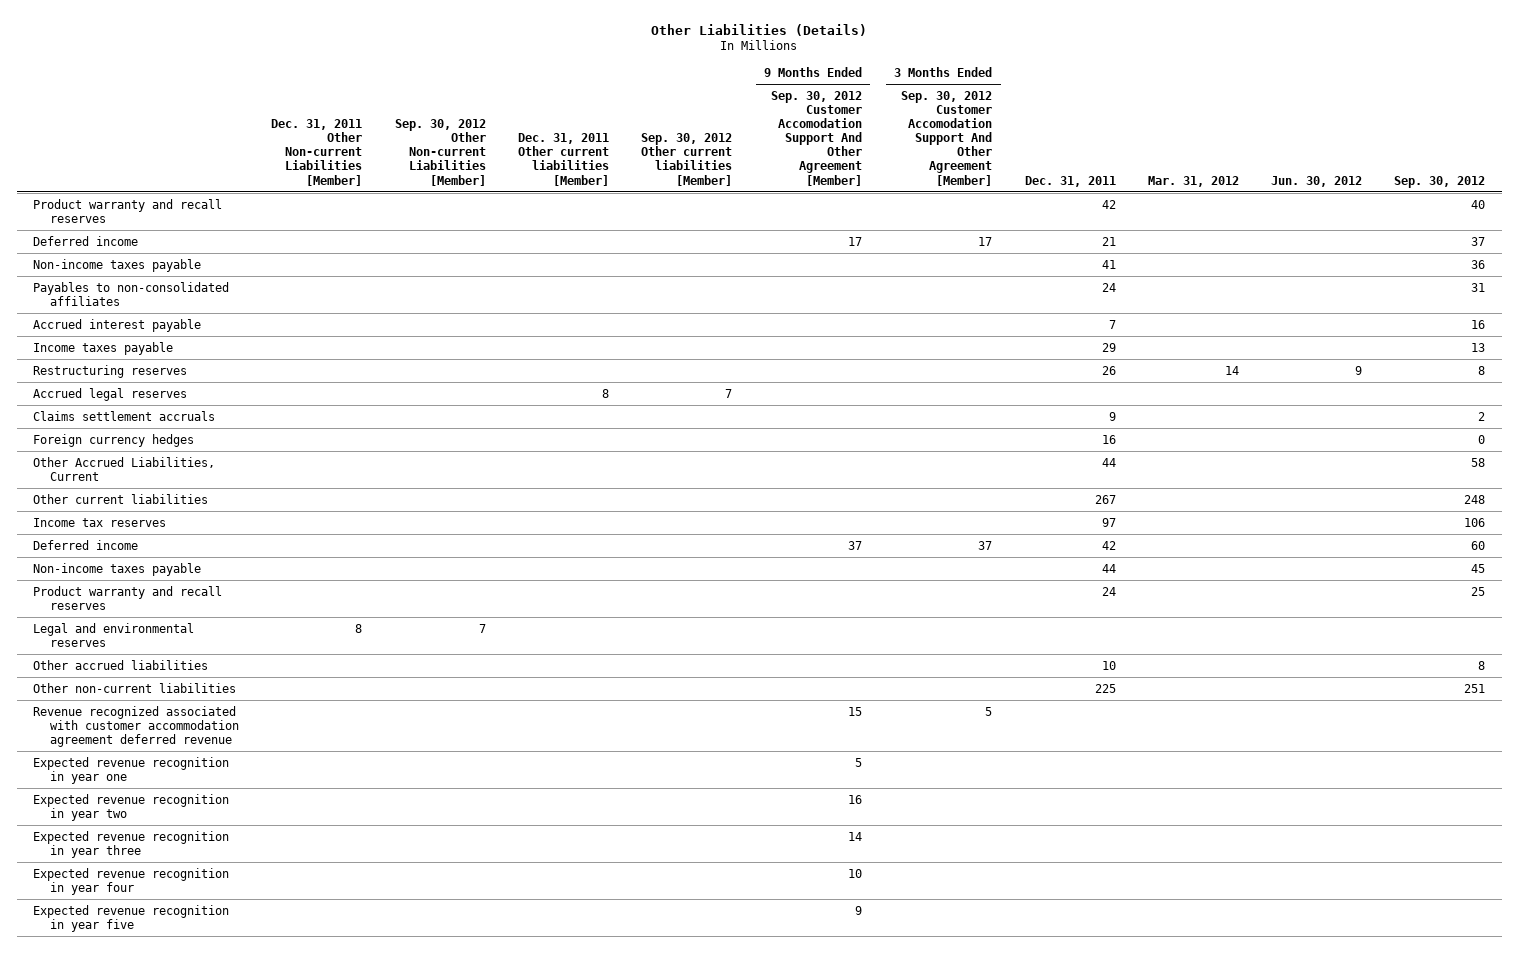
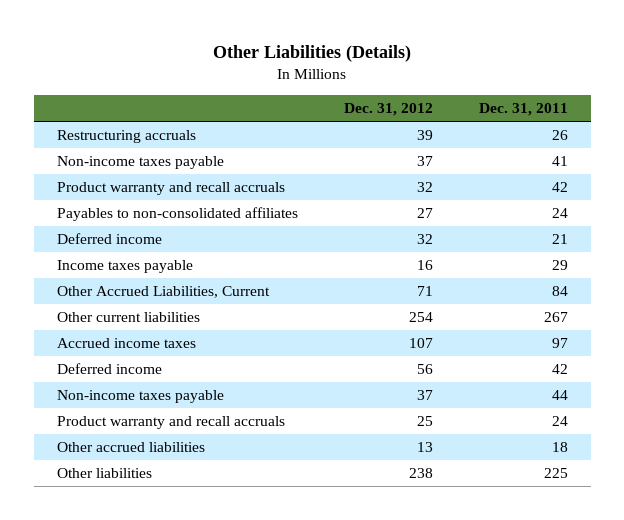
- | Dec. 31, 2011 Other Non-current Liabilities [Member] | Sep. 30, 2012 Other Non-current Liabilities [Member] | Dec. 31, 2011 Other current liabilities [Member] | Sep. 30, 2012 Other current liabilities [Member] | 9 Months Ended Sep. 30, 2012 Customer Accomodation Support And Other Agreement [Member] | 3 Months Ended Sep. 30, 2012 Customer Accomodation Support And Other Agreement [Member] | Dec. 31, 2011 | Mar. 31, 2012 | Jun. 30, 2012 | Sep. 30, 2012
+ | Dec. 31, 2012 | Dec. 31, 2011
- Product warranty and recall reserves | | | | | | | 42 | | | 40
+ Restructuring accruals | 39 | 26
+ Product warranty and recall accruals | 32 | 42
- Accrued interest payable | | | | | | | 7 | | | 16
moved down: Deferred income | 32 | 21
- Restructuring reserves | | | | | | | 26 | 14 | 9 | 8
- Accrued legal reserves | | | 8 | 7 | | | | | |
- Claims settlement accruals | | | | | | | 9 | | | 2
- Foreign currency hedges | | | | | | | 16 | | | 0
- Other Accrued Liabilities, Current | | | | | | | 44 | | | 58
+ Other Accrued Liabilities, Current | 71 | 84
- Income tax reserves | | | | | | | 97 | | | 106
+ Accrued income taxes | 107 | 97
- Product warranty and recall reserves | | | | | | | 24 | | | 25
- Legal and environmental reserves | 8 | 7 | | | | | | | |
- Other accrued liabilities | | | | | | | 10 | | | 8
- Other non-current liabilities | | | | | | | 225 | | | 251
- Revenue recognized associated with customer accommodation agreement deferred revenue | | | | | 15 | 5 | | | |
- Expected revenue recognition in year one | | | | | 5 | | | | |
- Expected revenue recognition in year two | | | | | 16 | | | | |
- Expected revenue recognition in year three | | | | | 14 | | | | |
- Expected revenue recognition in year four | | | | | 10 | | | | |
- Expected revenue recognition in year five | | | | | 9 | | | | |
+ Product warranty and recall accruals | 25 | 24
+ Other accrued liabilities | 13 | 18
+ Other liabilities | 238 | 225

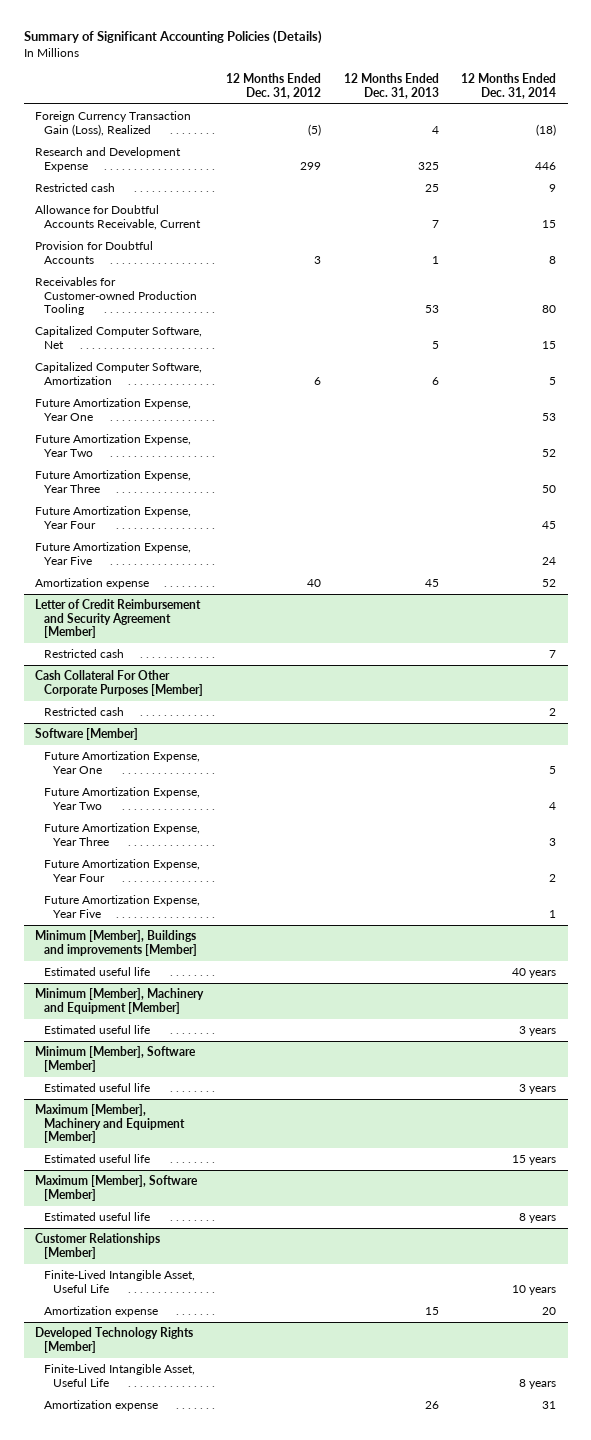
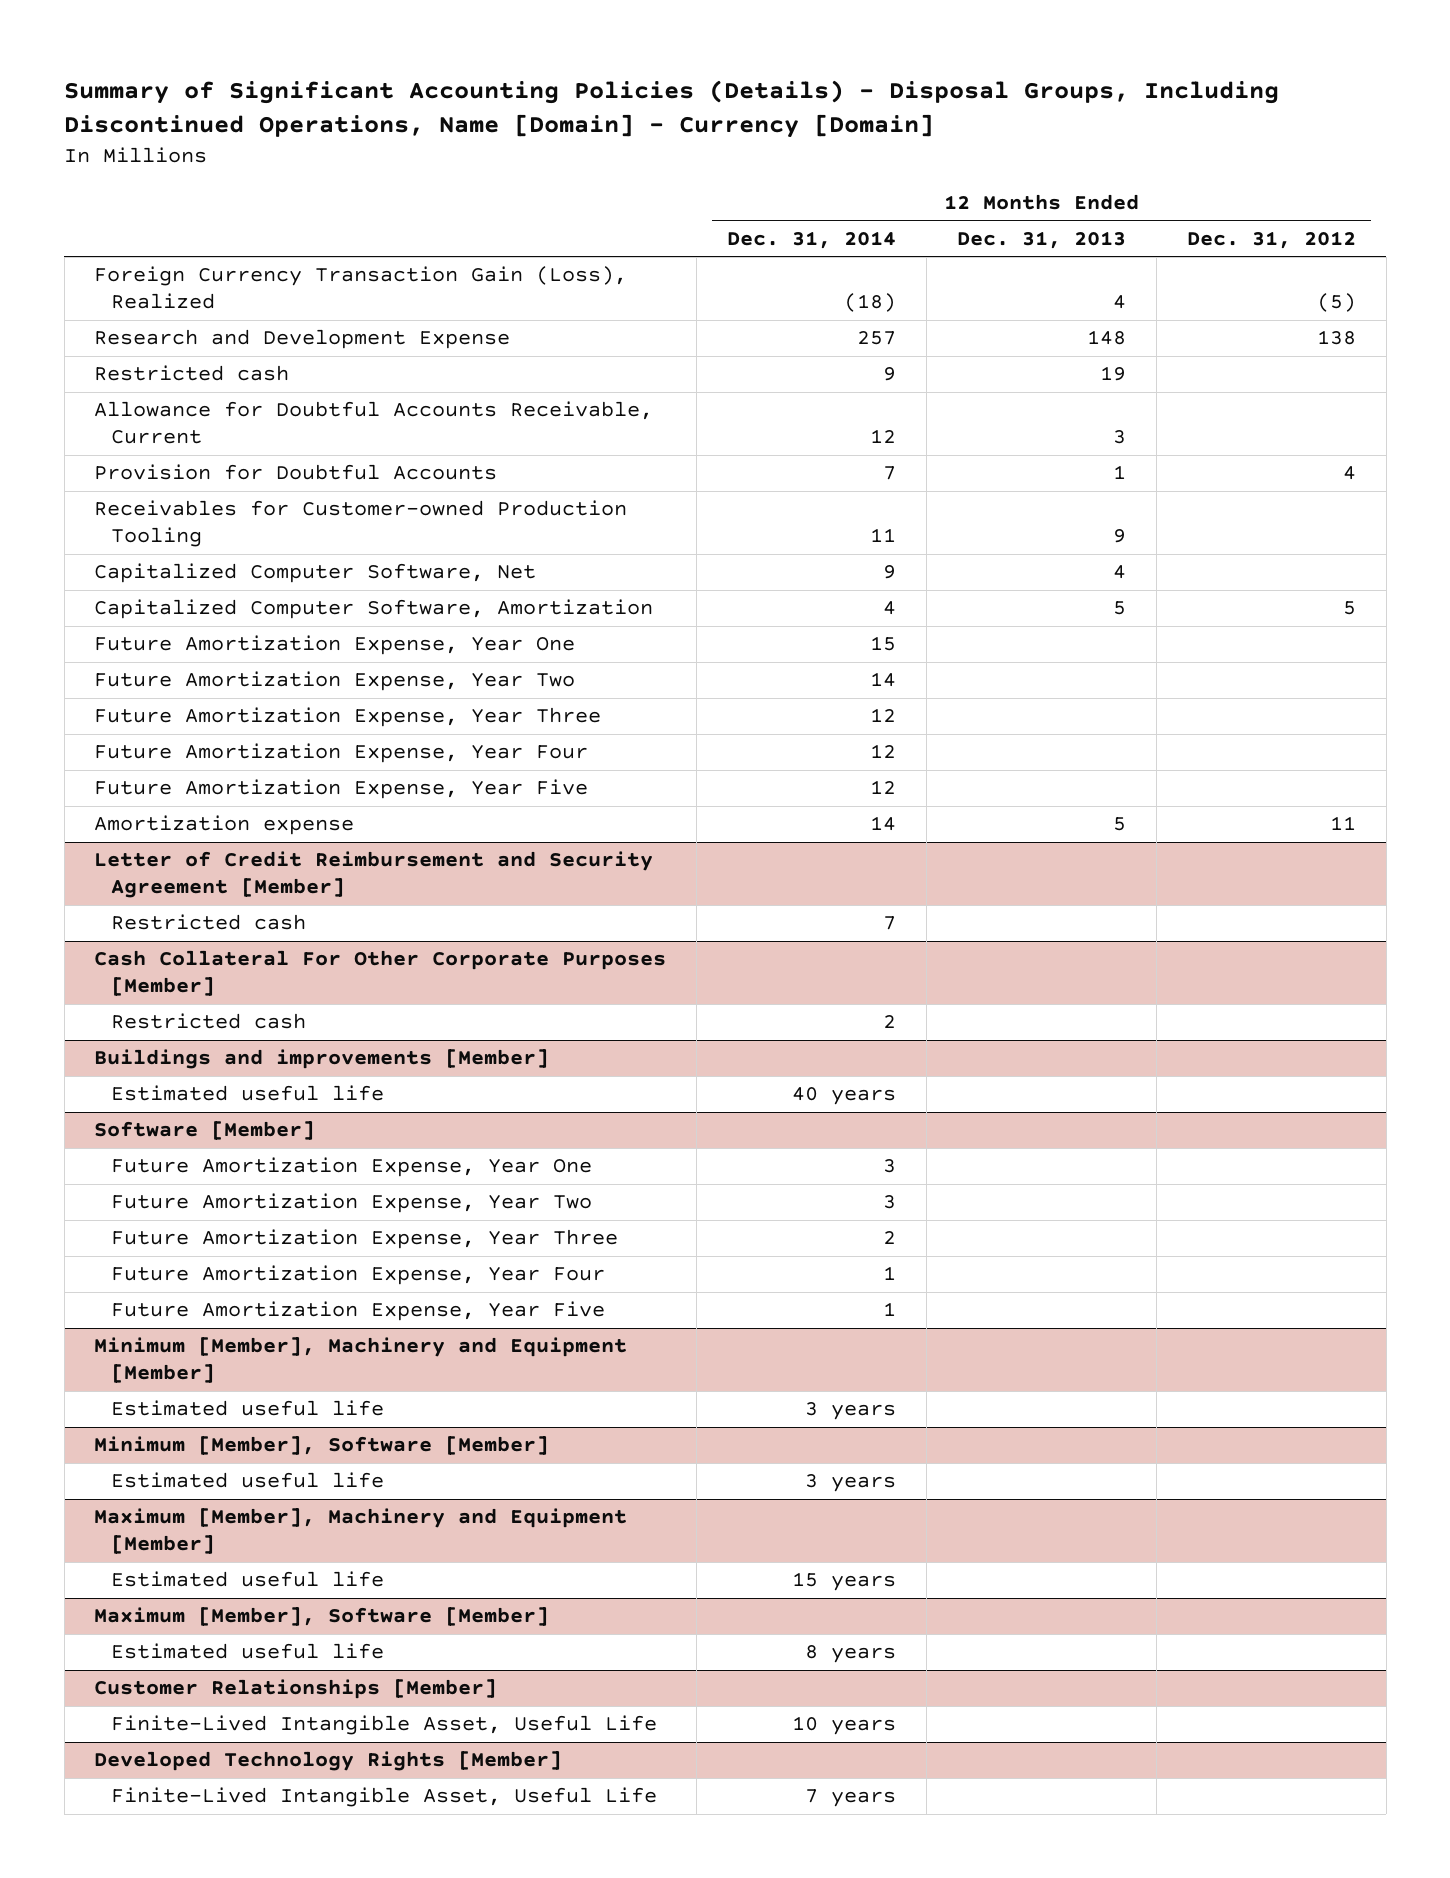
- Summary of Significant Accounting Policies (Details)
+ Summary of Significant Accounting Policies (Details) - Disposal Groups, Including Discontinued Operations, Name [Domain] - Currency [Domain]
- | 12 Months Ended Dec. 31, 2012 | 12 Months Ended Dec. 31, 2013 | 12 Months Ended Dec. 31, 2014
+ | 12 Months Ended Dec. 31, 2014 | 12 Months Ended Dec. 31, 2013 | 12 Months Ended Dec. 31, 2012
- Research and Development Expense | 299 | 325 | 446
- Restricted cash | | 25 | 9
- Allowance for Doubtful Accounts Receivable, Current | | 7 | 15
- Provision for Doubtful Accounts | 3 | 1 | 8
- Receivables for Customer-owned Production Tooling | | 53 | 80
- Capitalized Computer Software, Net | | 5 | 15
- Capitalized Computer Software, Amortization | 6 | 6 | 5
- Future Amortization Expense, Year One | | | 53
- Future Amortization Expense, Year Two | | | 52
- Future Amortization Expense, Year Three | | | 50
- Future Amortization Expense, Year Four | | | 45
- Future Amortization Expense, Year Five | | | 24
- Amortization expense | 40 | 45 | 52
+ Research and Development Expense | 257 | 148 | 138
+ Restricted cash | 9 | 19 |
+ Allowance for Doubtful Accounts Receivable, Current | 12 | 3 |
+ Provision for Doubtful Accounts | 7 | 1 | 4
+ Receivables for Customer-owned Production Tooling | 11 | 9 |
+ Capitalized Computer Software, Net | 9 | 4 |
+ Capitalized Computer Software, Amortization | 4 | 5 | 5
+ Future Amortization Expense, Year One | 15 | |
+ Future Amortization Expense, Year Two | 14 | |
+ Future Amortization Expense, Year Three | 12 | |
+ Future Amortization Expense, Year Four | 12 | |
+ Future Amortization Expense, Year Five | 12 | |
+ Amortization expense | 14 | 5 | 11
+ Buildings and improvements [Member]
+ Estimated useful life | 40 years | |
@ Software [Member]
- Future Amortization Expense, Year One | | | 5
- Future Amortization Expense, Year Two | | | 4
- Future Amortization Expense, Year Three | | | 3
- Future Amortization Expense, Year Four | | | 2
+ Future Amortization Expense, Year One | 3 | |
+ Future Amortization Expense, Year Two | 3 | |
+ Future Amortization Expense, Year Three | 2 | |
+ Future Amortization Expense, Year Four | 1 | |
- Minimum [Member], Buildings and improvements [Member]
- Estimated useful life | | | 40 years
@ Customer Relationships [Member]
- Amortization expense | | 15 | 20
@ Developed Technology Rights [Member]
- Finite-Lived Intangible Asset, Useful Life | | | 8 years
- Amortization expense | | 26 | 31
+ Finite-Lived Intangible Asset, Useful Life | 7 years | |

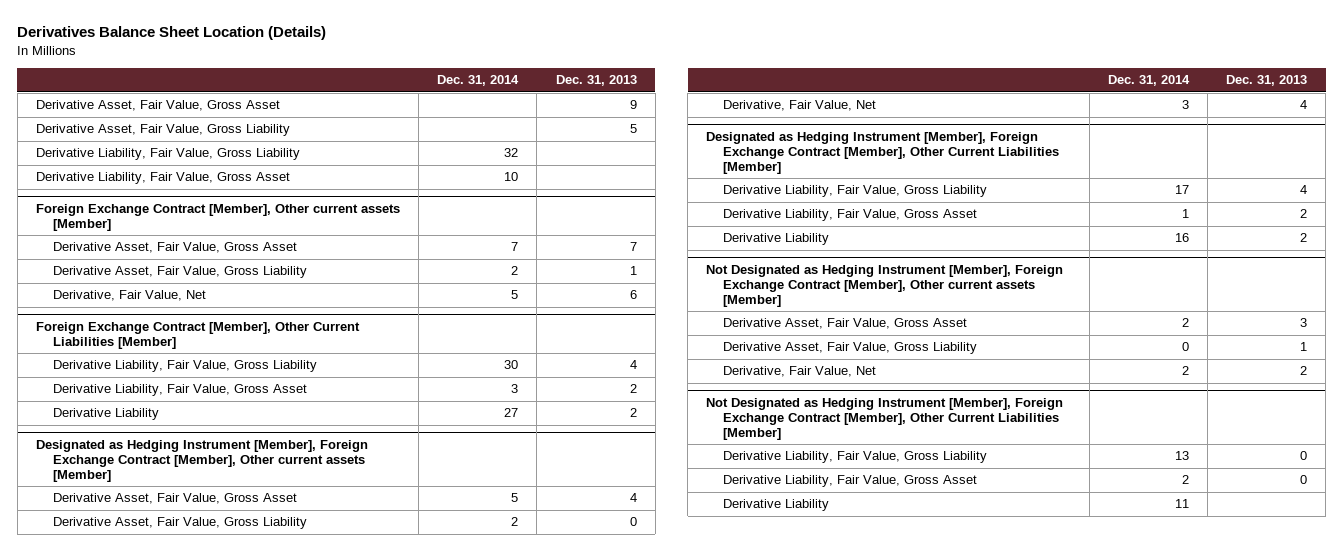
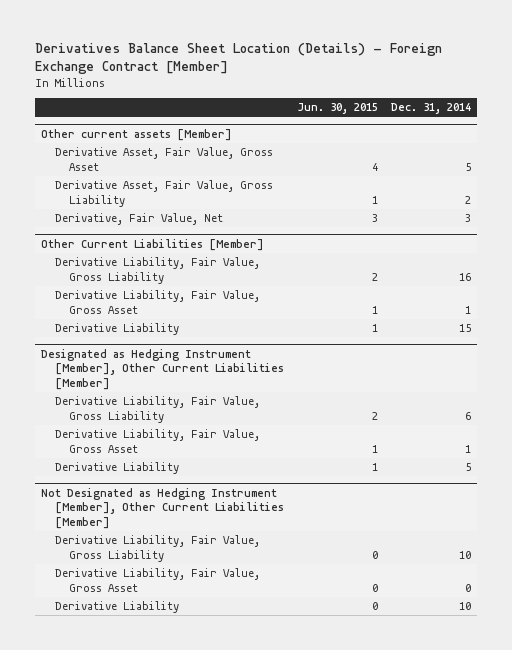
- Derivatives Balance Sheet Location (Details)
+ Derivatives Balance Sheet Location (Details) - Foreign Exchange Contract [Member]
- | Dec. 31, 2014 | Dec. 31, 2013
+ | Jun. 30, 2015 | Dec. 31, 2014
- Derivative Asset, Fair Value, Gross Asset | | 9
- Derivative Asset, Fair Value, Gross Liability | | 5
- Derivative Liability, Fair Value, Gross Liability | 32 |
- Derivative Liability, Fair Value, Gross Asset | 10 |
- Foreign Exchange Contract [Member], Other current assets [Member]
- Derivative Asset, Fair Value, Gross Asset | 7 | 7
- Derivative Asset, Fair Value, Gross Liability | 2 | 1
- Derivative, Fair Value, Net | 5 | 6
- Foreign Exchange Contract [Member], Other Current Liabilities [Member]
- Derivative Liability, Fair Value, Gross Liability | 30 | 4
- Derivative Liability, Fair Value, Gross Asset | 3 | 2
- Derivative Liability | 27 | 2
- Designated as Hedging Instrument [Member], Foreign Exchange Contract [Member], Other current assets [Member]
+ Other current assets [Member]
- Designated as Hedging Instrument [Member], Foreign Exchange Contract [Member], Other Current Liabilities [Member]
- Derivative Liability, Fair Value, Gross Liability | 17 | 4
+ Other Current Liabilities [Member]
+ Derivative Liability, Fair Value, Gross Liability | 2 | 16
- Derivative Liability | 16 | 2
- Not Designated as Hedging Instrument [Member], Foreign Exchange Contract [Member], Other current assets [Member]
- Derivative Asset, Fair Value, Gross Asset | 2 | 3
- Derivative Asset, Fair Value, Gross Liability | 0 | 1
- Derivative, Fair Value, Net | 2 | 2
- Not Designated as Hedging Instrument [Member], Foreign Exchange Contract [Member], Other Current Liabilities [Member]
- Derivative Liability, Fair Value, Gross Liability | 13 | 0
- Derivative Liability, Fair Value, Gross Asset | 2 | 0
- Derivative Liability | 11 |
+ Derivative Liability | 1 | 15
+ Designated as Hedging Instrument [Member], Other Current Liabilities [Member]
+ Derivative Liability, Fair Value, Gross Liability | 2 | 6
+ Derivative Liability, Fair Value, Gross Asset | 1 | 1
+ Derivative Liability | 1 | 5
+ Not Designated as Hedging Instrument [Member], Other Current Liabilities [Member]
+ Derivative Liability, Fair Value, Gross Liability | 0 | 10
+ Derivative Liability, Fair Value, Gross Asset | 0 | 0
+ Derivative Liability | 0 | 10

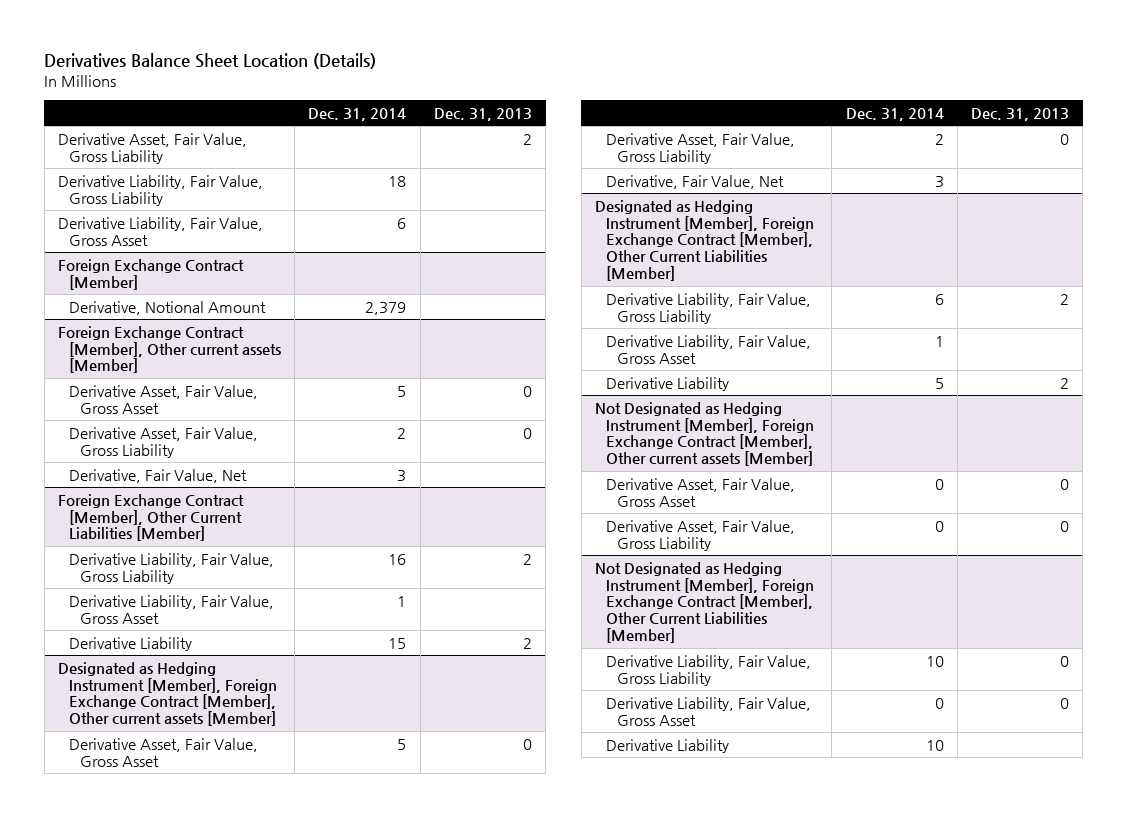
- Derivatives Balance Sheet Location (Details) - Foreign Exchange Contract [Member]
+ Derivatives Balance Sheet Location (Details)
- | Jun. 30, 2015 | Dec. 31, 2014
+ | Dec. 31, 2014 | Dec. 31, 2013
- Other current assets [Member]
+ Derivative Asset, Fair Value, Gross Liability | | 2
+ Derivative Liability, Fair Value, Gross Liability | 18 |
+ Derivative Liability, Fair Value, Gross Asset | 6 |
+ Foreign Exchange Contract [Member]
+ Derivative, Notional Amount | 2,379 |
+ Foreign Exchange Contract [Member], Other current assets [Member]
- Other Current Liabilities [Member]
+ Foreign Exchange Contract [Member], Other Current Liabilities [Member]
- Designated as Hedging Instrument [Member], Other Current Liabilities [Member]
+ Designated as Hedging Instrument [Member], Foreign Exchange Contract [Member], Other current assets [Member]
+ Derivative Asset, Fair Value, Gross Asset | 5 | 0
+ Derivative Asset, Fair Value, Gross Liability | 2 | 0
+ Derivative, Fair Value, Net | 3 |
+ Designated as Hedging Instrument [Member], Foreign Exchange Contract [Member], Other Current Liabilities [Member]
- Not Designated as Hedging Instrument [Member], Other Current Liabilities [Member]
+ Not Designated as Hedging Instrument [Member], Foreign Exchange Contract [Member], Other current assets [Member]
+ Derivative Asset, Fair Value, Gross Asset | 0 | 0
+ Derivative Asset, Fair Value, Gross Liability | 0 | 0
+ Not Designated as Hedging Instrument [Member], Foreign Exchange Contract [Member], Other Current Liabilities [Member]

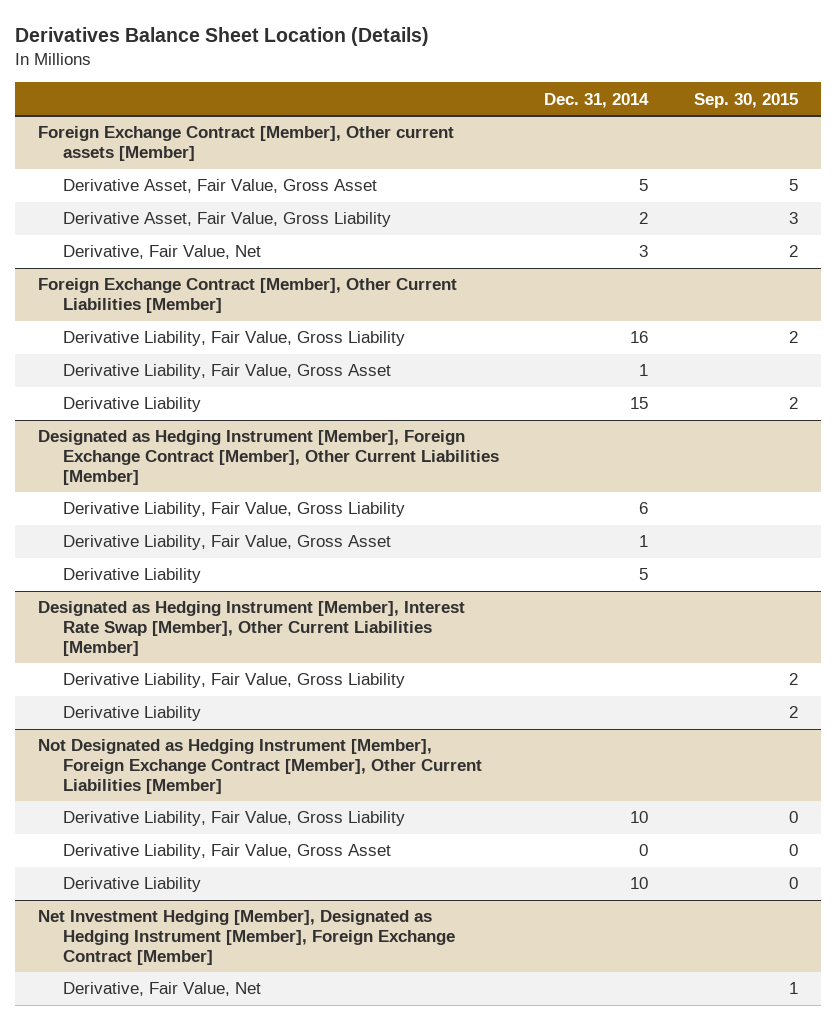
- | Dec. 31, 2014 | Dec. 31, 2013
+ | Dec. 31, 2014 | Sep. 30, 2015
- Derivative Asset, Fair Value, Gross Liability | | 2
- Derivative Liability, Fair Value, Gross Liability | 18 |
- Derivative Liability, Fair Value, Gross Asset | 6 |
- Foreign Exchange Contract [Member]
- Derivative, Notional Amount | 2,379 |
- Designated as Hedging Instrument [Member], Foreign Exchange Contract [Member], Other current assets [Member]
- Derivative Asset, Fair Value, Gross Asset | 5 | 0
- Derivative Asset, Fair Value, Gross Liability | 2 | 0
- Derivative, Fair Value, Net | 3 |
- Not Designated as Hedging Instrument [Member], Foreign Exchange Contract [Member], Other current assets [Member]
- Derivative Asset, Fair Value, Gross Asset | 0 | 0
- Derivative Asset, Fair Value, Gross Liability | 0 | 0
+ Designated as Hedging Instrument [Member], Interest Rate Swap [Member], Other Current Liabilities [Member]
+ Derivative Liability, Fair Value, Gross Liability | | 2
+ Derivative Liability | | 2
+ Net Investment Hedging [Member], Designated as Hedging Instrument [Member], Foreign Exchange Contract [Member]
+ Derivative, Fair Value, Net | | 1

